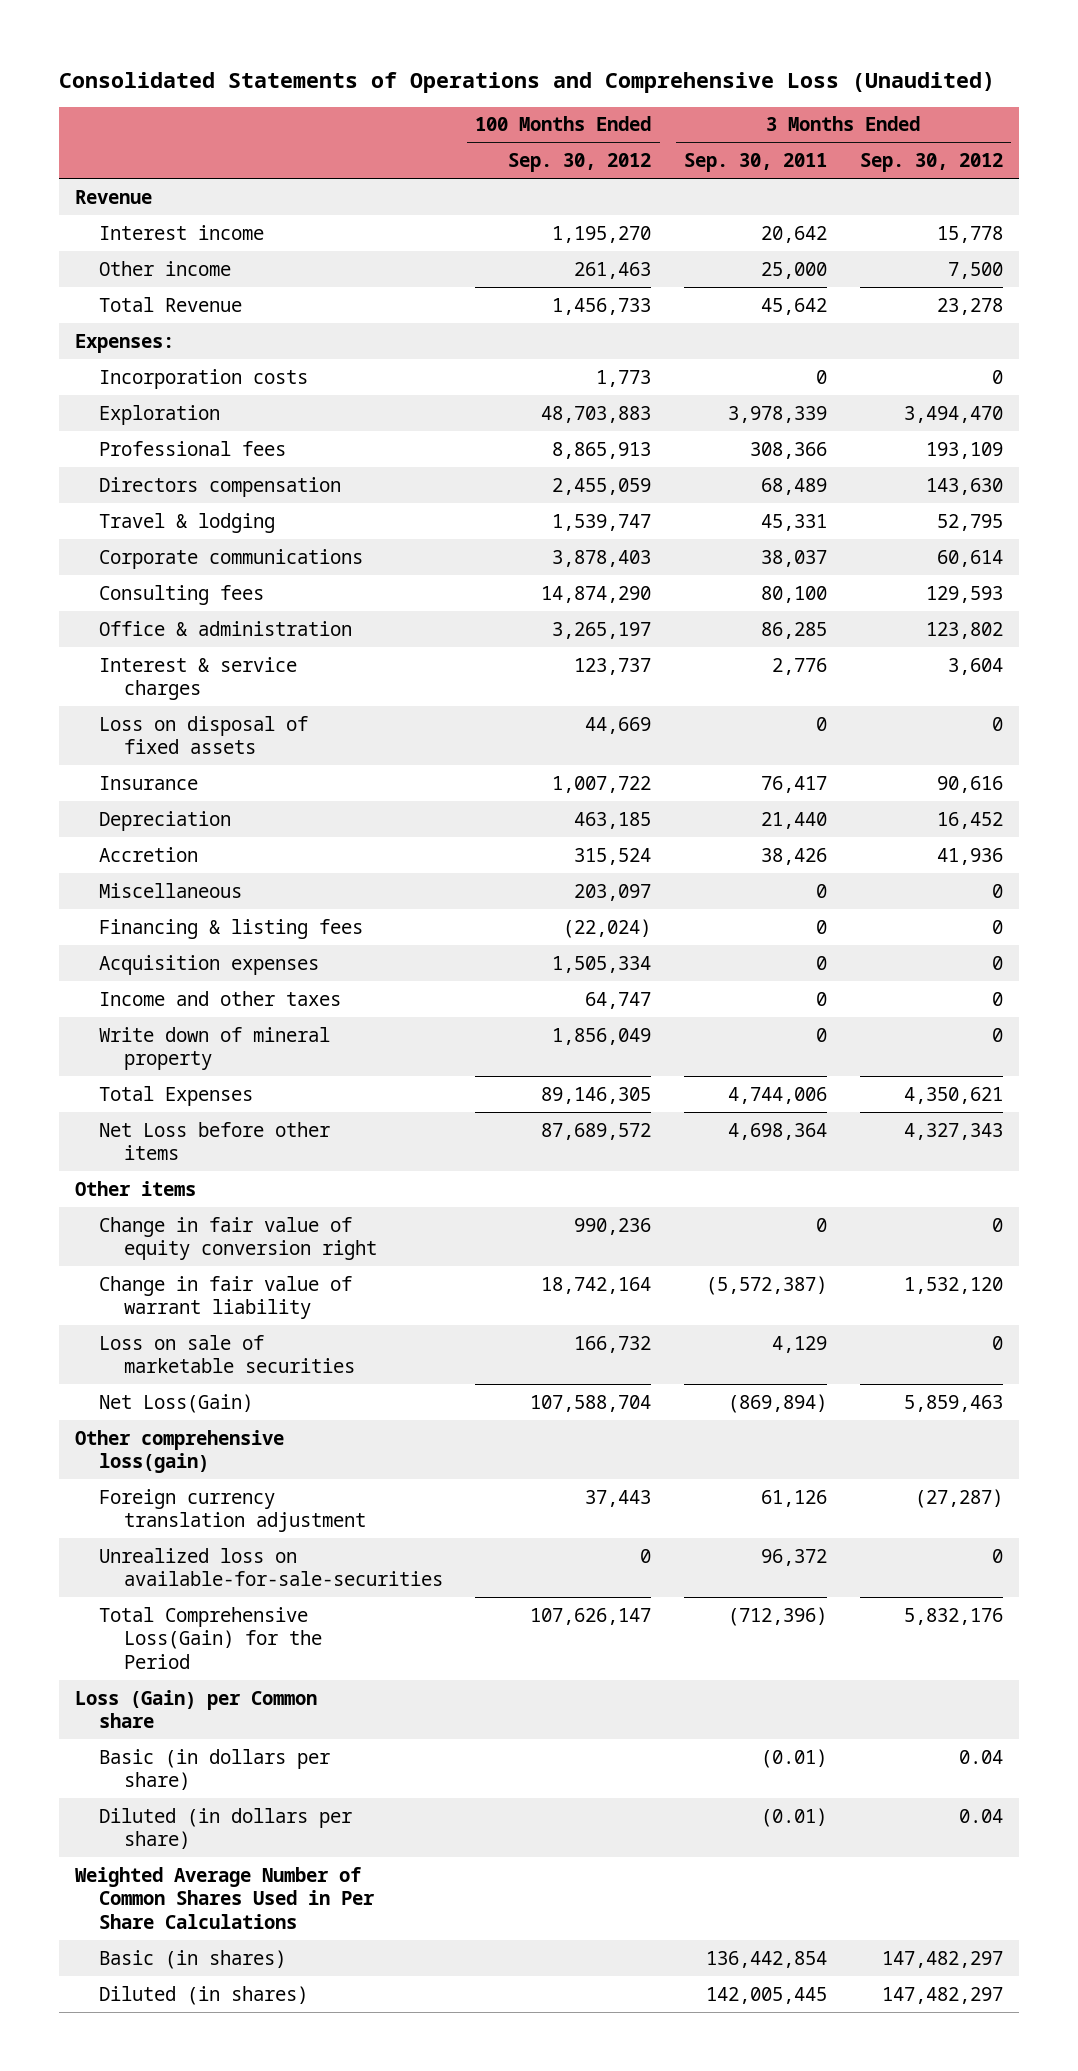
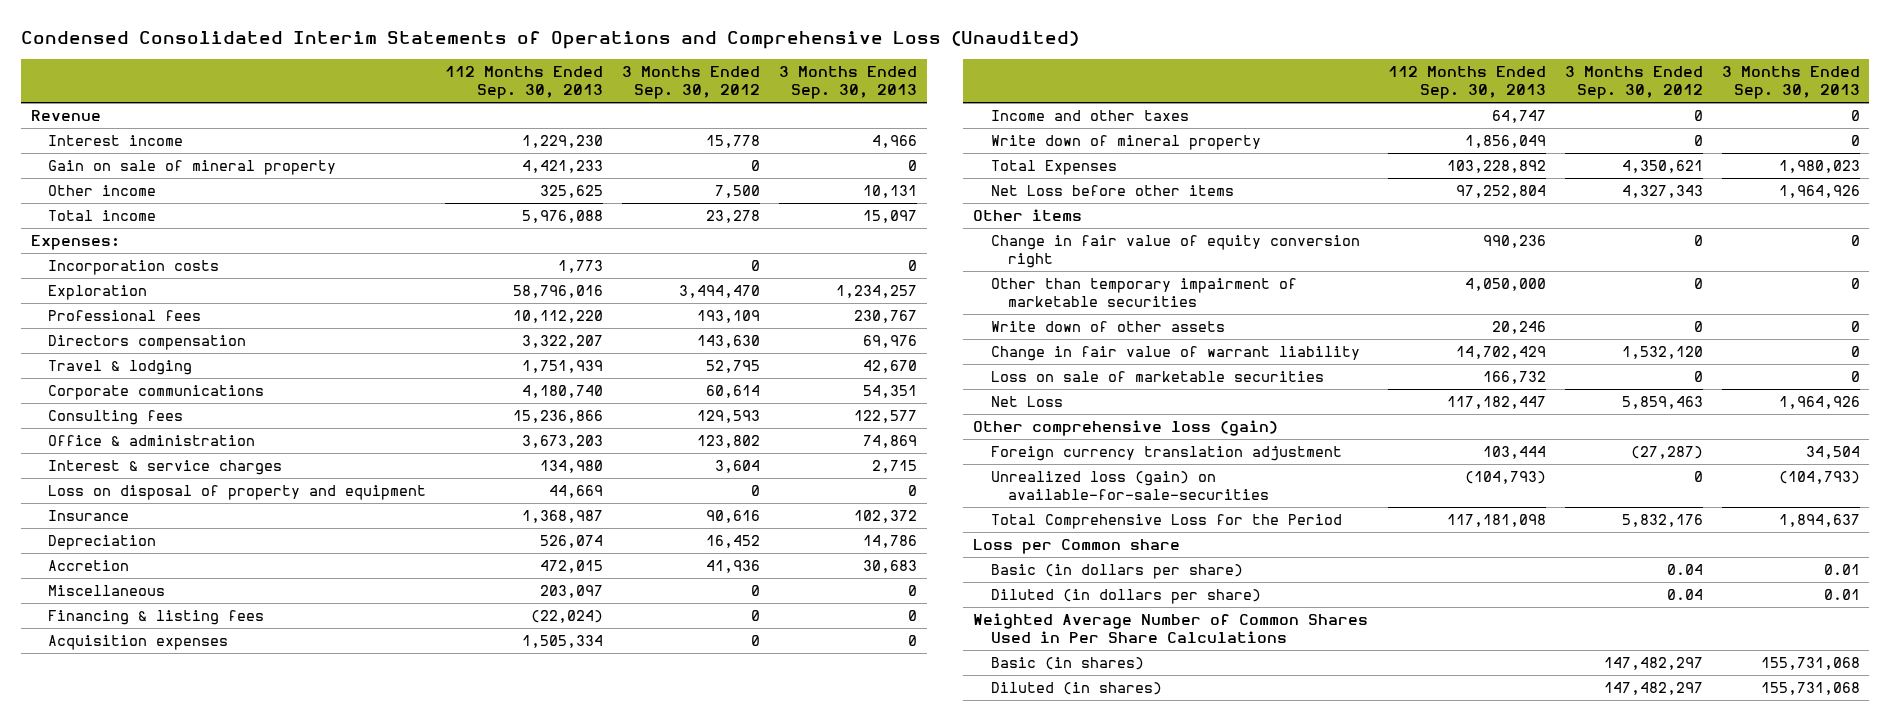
- Consolidated Statements of Operations and Comprehensive Loss (Unaudited)
+ Condensed Consolidated Interim Statements of Operations and Comprehensive Loss (Unaudited)
- | 100 Months Ended Sep. 30, 2012 | 3 Months Ended Sep. 30, 2011 | 3 Months Ended Sep. 30, 2012
+ | 112 Months Ended Sep. 30, 2013 | 3 Months Ended Sep. 30, 2012 | 3 Months Ended Sep. 30, 2013
+ Gain on sale of mineral property | 4,421,233 | 0 | 0
- Total Revenue | 1,456,733 | 45,642 | 23,278
+ Total income | 5,976,088 | 23,278 | 15,097
- Loss on disposal of fixed assets | 44,669 | 0 | 0
+ Loss on disposal of property and equipment | 44,669 | 0 | 0
+ Other than temporary impairment of marketable securities | 4,050,000 | 0 | 0
+ Write down of other assets | 20,246 | 0 | 0
- Net Loss(Gain) | 107,588,704 | (869,894) | 5,859,463
- Other comprehensive loss(gain)
+ Net Loss | 117,182,447 | 5,859,463 | 1,964,926
+ Other comprehensive loss (gain)
- Unrealized loss on available-for-sale-securities | 0 | 96,372 | 0
- Total Comprehensive Loss(Gain) for the Period | 107,626,147 | (712,396) | 5,832,176
- Loss (Gain) per Common share
+ Unrealized loss (gain) on available-for-sale-securities | (104,793) | 0 | (104,793)
+ Total Comprehensive Loss for the Period | 117,181,098 | 5,832,176 | 1,894,637
+ Loss per Common share

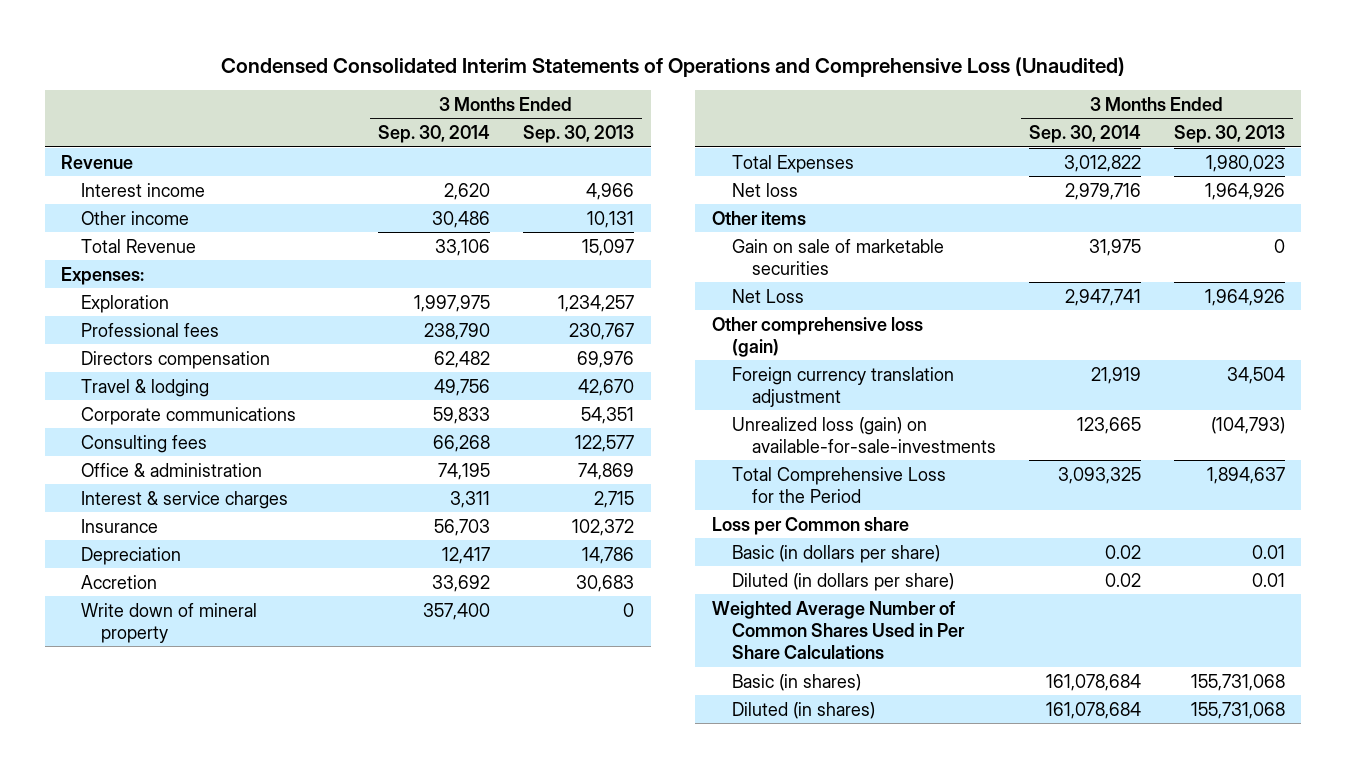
- | 112 Months Ended Sep. 30, 2013 | 3 Months Ended Sep. 30, 2012 | 3 Months Ended Sep. 30, 2013
+ | 3 Months Ended Sep. 30, 2014 | 3 Months Ended Sep. 30, 2013
- Gain on sale of mineral property | 4,421,233 | 0 | 0
- Total income | 5,976,088 | 23,278 | 15,097
+ Total Revenue | 33,106 | 15,097
- Incorporation costs | 1,773 | 0 | 0
- Loss on disposal of property and equipment | 44,669 | 0 | 0
- Miscellaneous | 203,097 | 0 | 0
- Financing & listing fees | (22,024) | 0 | 0
- Acquisition expenses | 1,505,334 | 0 | 0
- Income and other taxes | 64,747 | 0 | 0
- Net Loss before other items | 97,252,804 | 4,327,343 | 1,964,926
+ Net loss | 2,979,716 | 1,964,926
- Change in fair value of equity conversion right | 990,236 | 0 | 0
- Other than temporary impairment of marketable securities | 4,050,000 | 0 | 0
- Write down of other assets | 20,246 | 0 | 0
- Change in fair value of warrant liability | 14,702,429 | 1,532,120 | 0
- Loss on sale of marketable securities | 166,732 | 0 | 0
+ Gain on sale of marketable securities | 31,975 | 0
- Unrealized loss (gain) on available-for-sale-securities | (104,793) | 0 | (104,793)
+ Unrealized loss (gain) on available-for-sale-investments | 123,665 | (104,793)

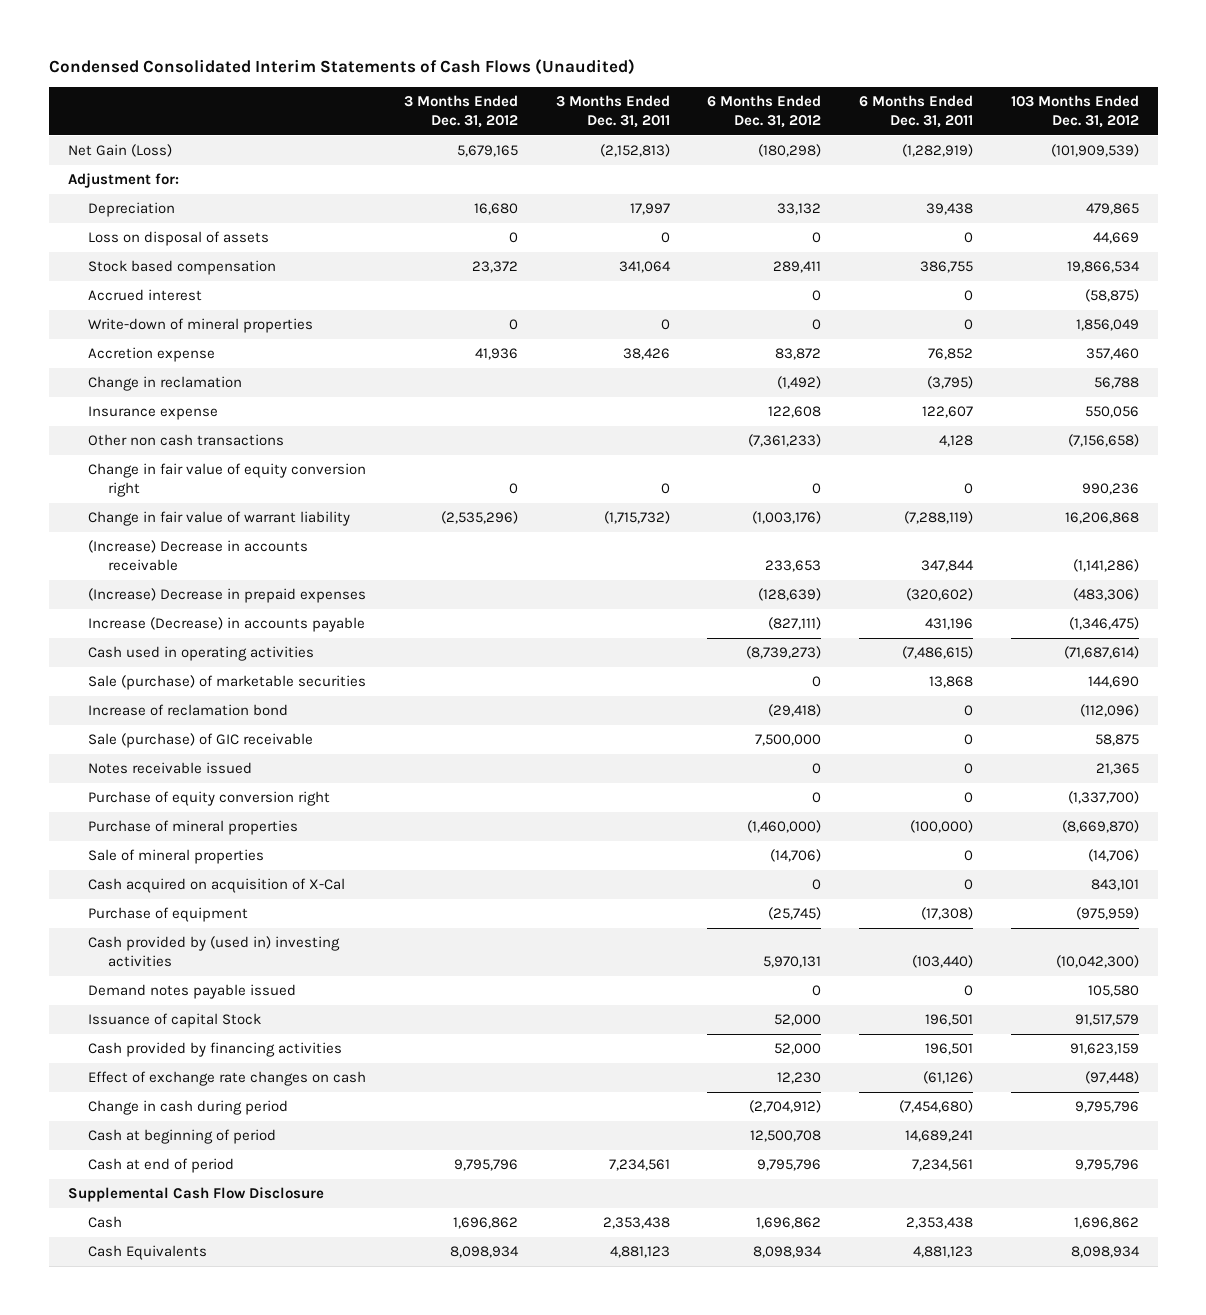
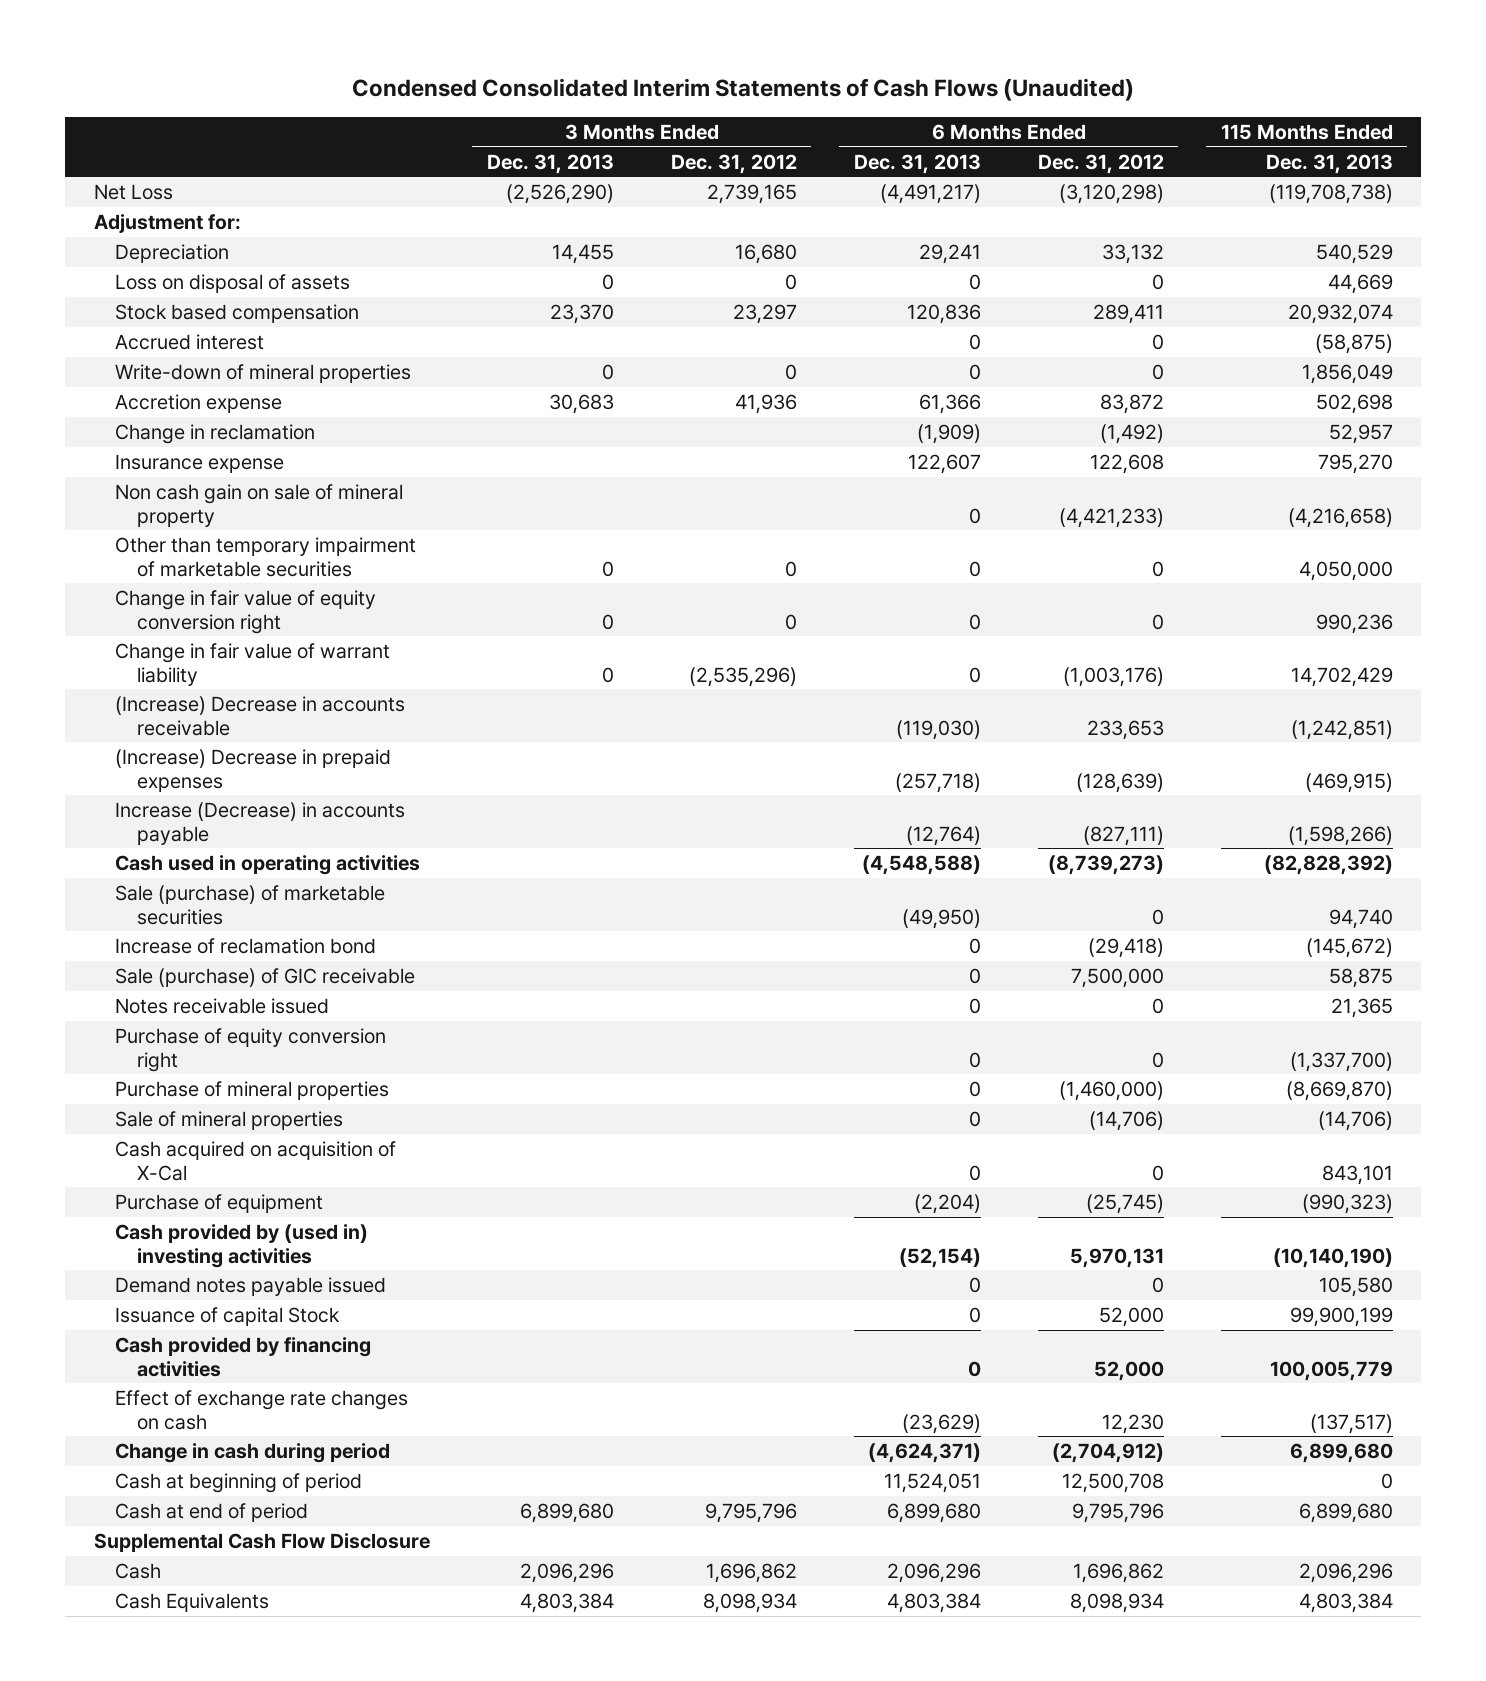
- | 3 Months Ended Dec. 31, 2012 | 3 Months Ended Dec. 31, 2011 | 6 Months Ended Dec. 31, 2012 | 6 Months Ended Dec. 31, 2011 | 103 Months Ended Dec. 31, 2012
+ | 3 Months Ended Dec. 31, 2013 | 3 Months Ended Dec. 31, 2012 | 6 Months Ended Dec. 31, 2013 | 6 Months Ended Dec. 31, 2012 | 115 Months Ended Dec. 31, 2013
- Net Gain (Loss) | 5,679,165 | (2,152,813) | (180,298) | (1,282,919) | (101,909,539)
+ Net Loss | (2,526,290) | 2,739,165 | (4,491,217) | (3,120,298) | (119,708,738)
- Stock based compensation | 23,372 | 341,064 | 289,411 | 386,755 | 19,866,534
+ Stock based compensation | 23,370 | 23,297 | 120,836 | 289,411 | 20,932,074
- Other non cash transactions | | | (7,361,233) | 4,128 | (7,156,658)
+ Non cash gain on sale of mineral property | | | 0 | (4,421,233) | (4,216,658)
+ Other than temporary impairment of marketable securities | 0 | 0 | 0 | 0 | 4,050,000

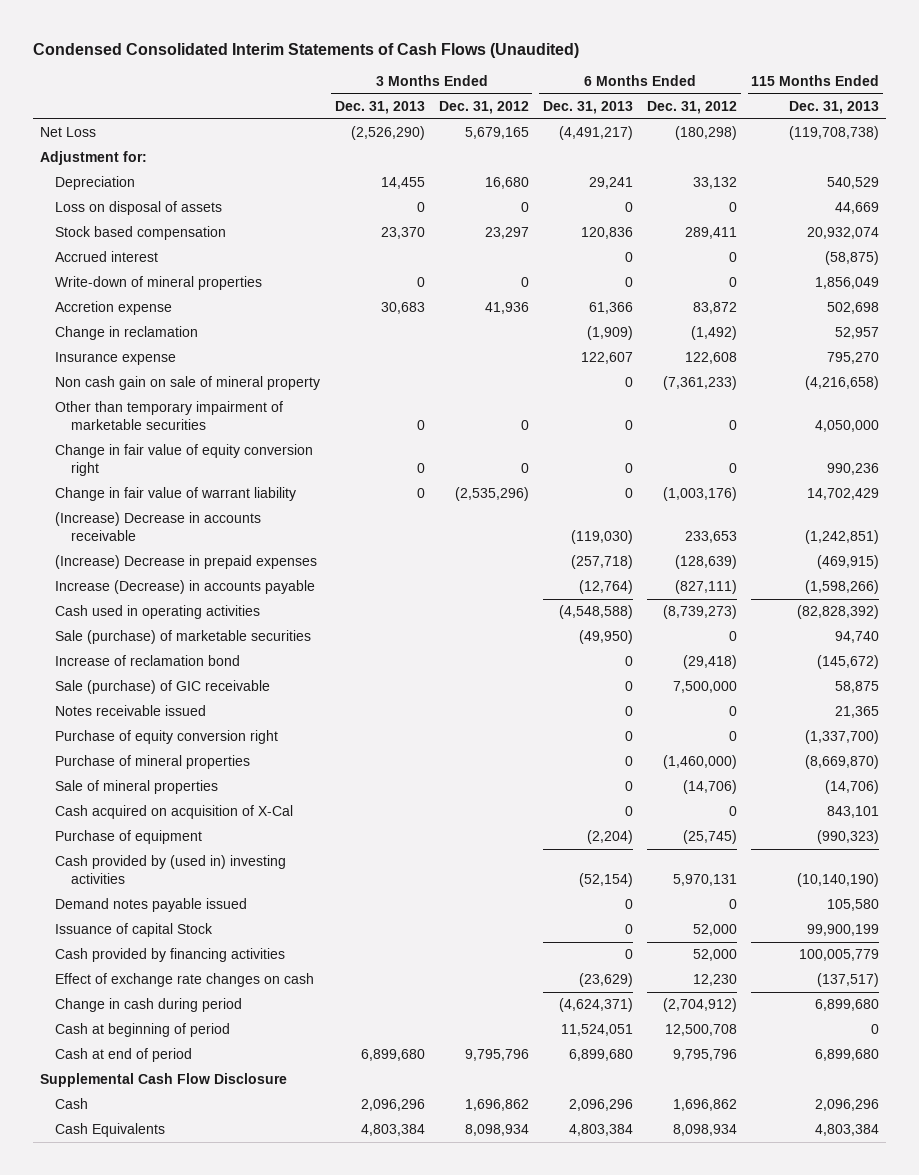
- Net Loss | (2,526,290) | 2,739,165 | (4,491,217) | (3,120,298) | (119,708,738)
+ Net Loss | (2,526,290) | 5,679,165 | (4,491,217) | (180,298) | (119,708,738)
- Non cash gain on sale of mineral property | | | 0 | (4,421,233) | (4,216,658)
+ Non cash gain on sale of mineral property | | | 0 | (7,361,233) | (4,216,658)

